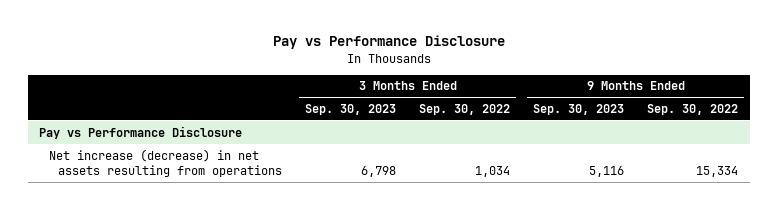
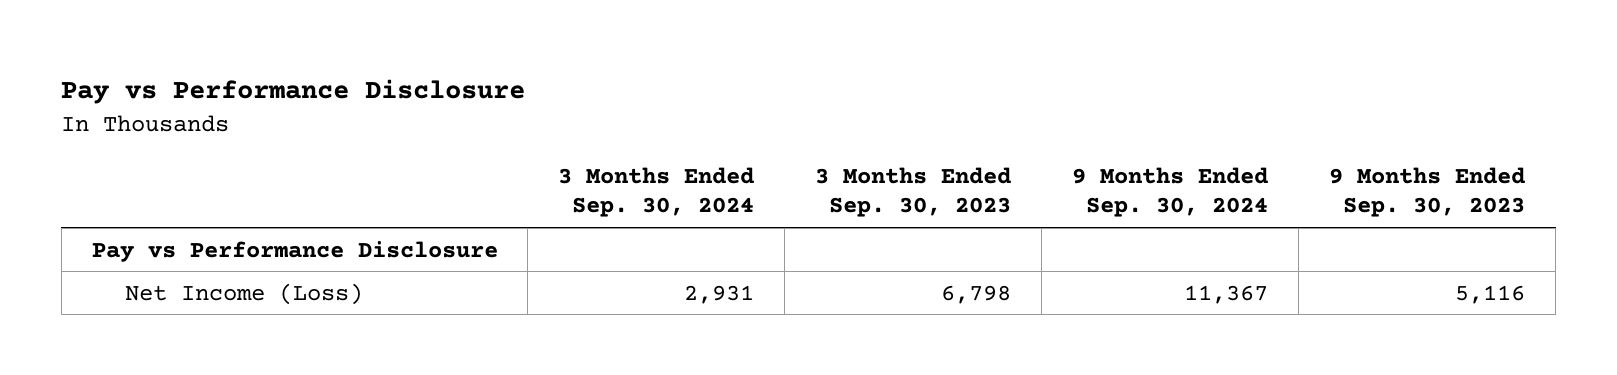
- | 3 Months Ended Sep. 30, 2023 | 3 Months Ended Sep. 30, 2022 | 9 Months Ended Sep. 30, 2023 | 9 Months Ended Sep. 30, 2022
+ | 3 Months Ended Sep. 30, 2024 | 3 Months Ended Sep. 30, 2023 | 9 Months Ended Sep. 30, 2024 | 9 Months Ended Sep. 30, 2023
- Net increase (decrease) in net assets resulting from operations | 6,798 | 1,034 | 5,116 | 15,334
+ Net Income (Loss) | 2,931 | 6,798 | 11,367 | 5,116

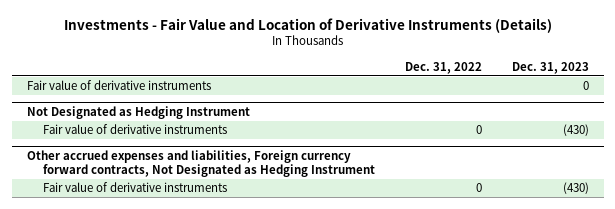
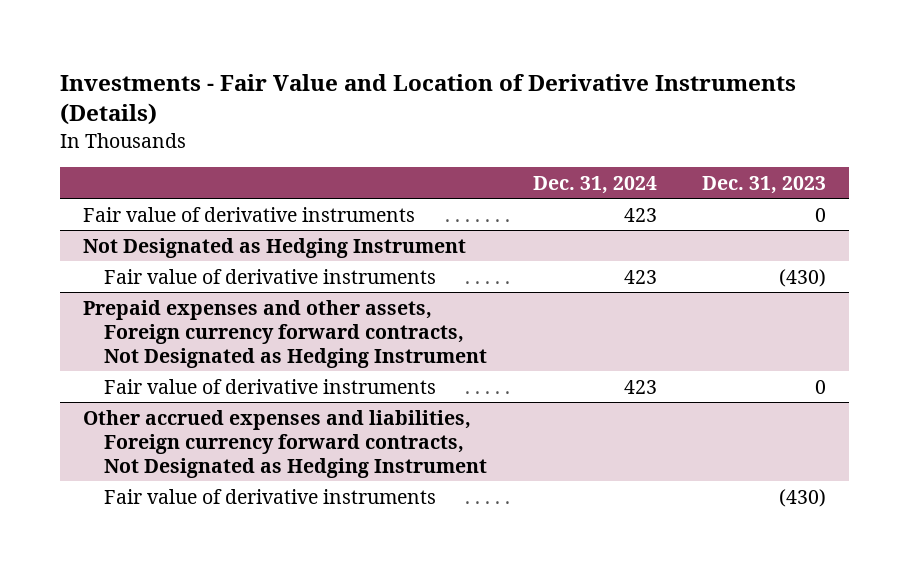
- | Dec. 31, 2022 | Dec. 31, 2023
+ | Dec. 31, 2024 | Dec. 31, 2023
+ Prepaid expenses and other assets, Foreign currency forward contracts, Not Designated as Hedging Instrument
+ Fair value of derivative instruments | 423 | 0

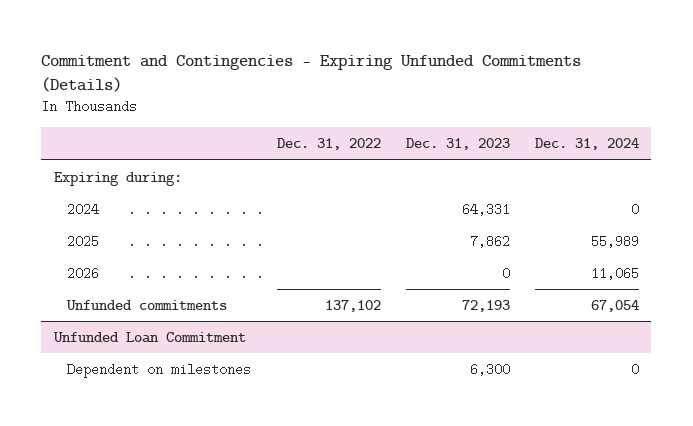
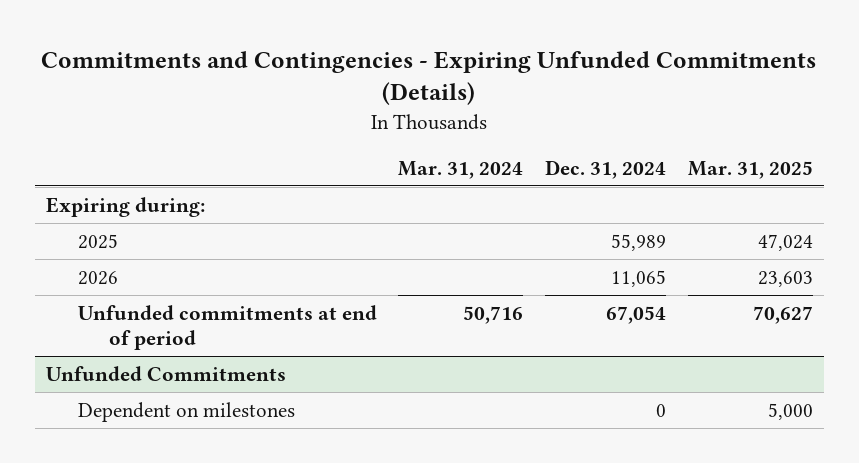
- Commitment and Contingencies - Expiring Unfunded Commitments (Details)
+ Commitments and Contingencies - Expiring Unfunded Commitments (Details)
- | Dec. 31, 2022 | Dec. 31, 2023 | Dec. 31, 2024
+ | Mar. 31, 2024 | Dec. 31, 2024 | Mar. 31, 2025
- 2024 | | 64,331 | 0
- Unfunded commitments | 137,102 | 72,193 | 67,054
- Unfunded Loan Commitment
+ Unfunded commitments at end of period | 50,716 | 67,054 | 70,627
+ Unfunded Commitments

